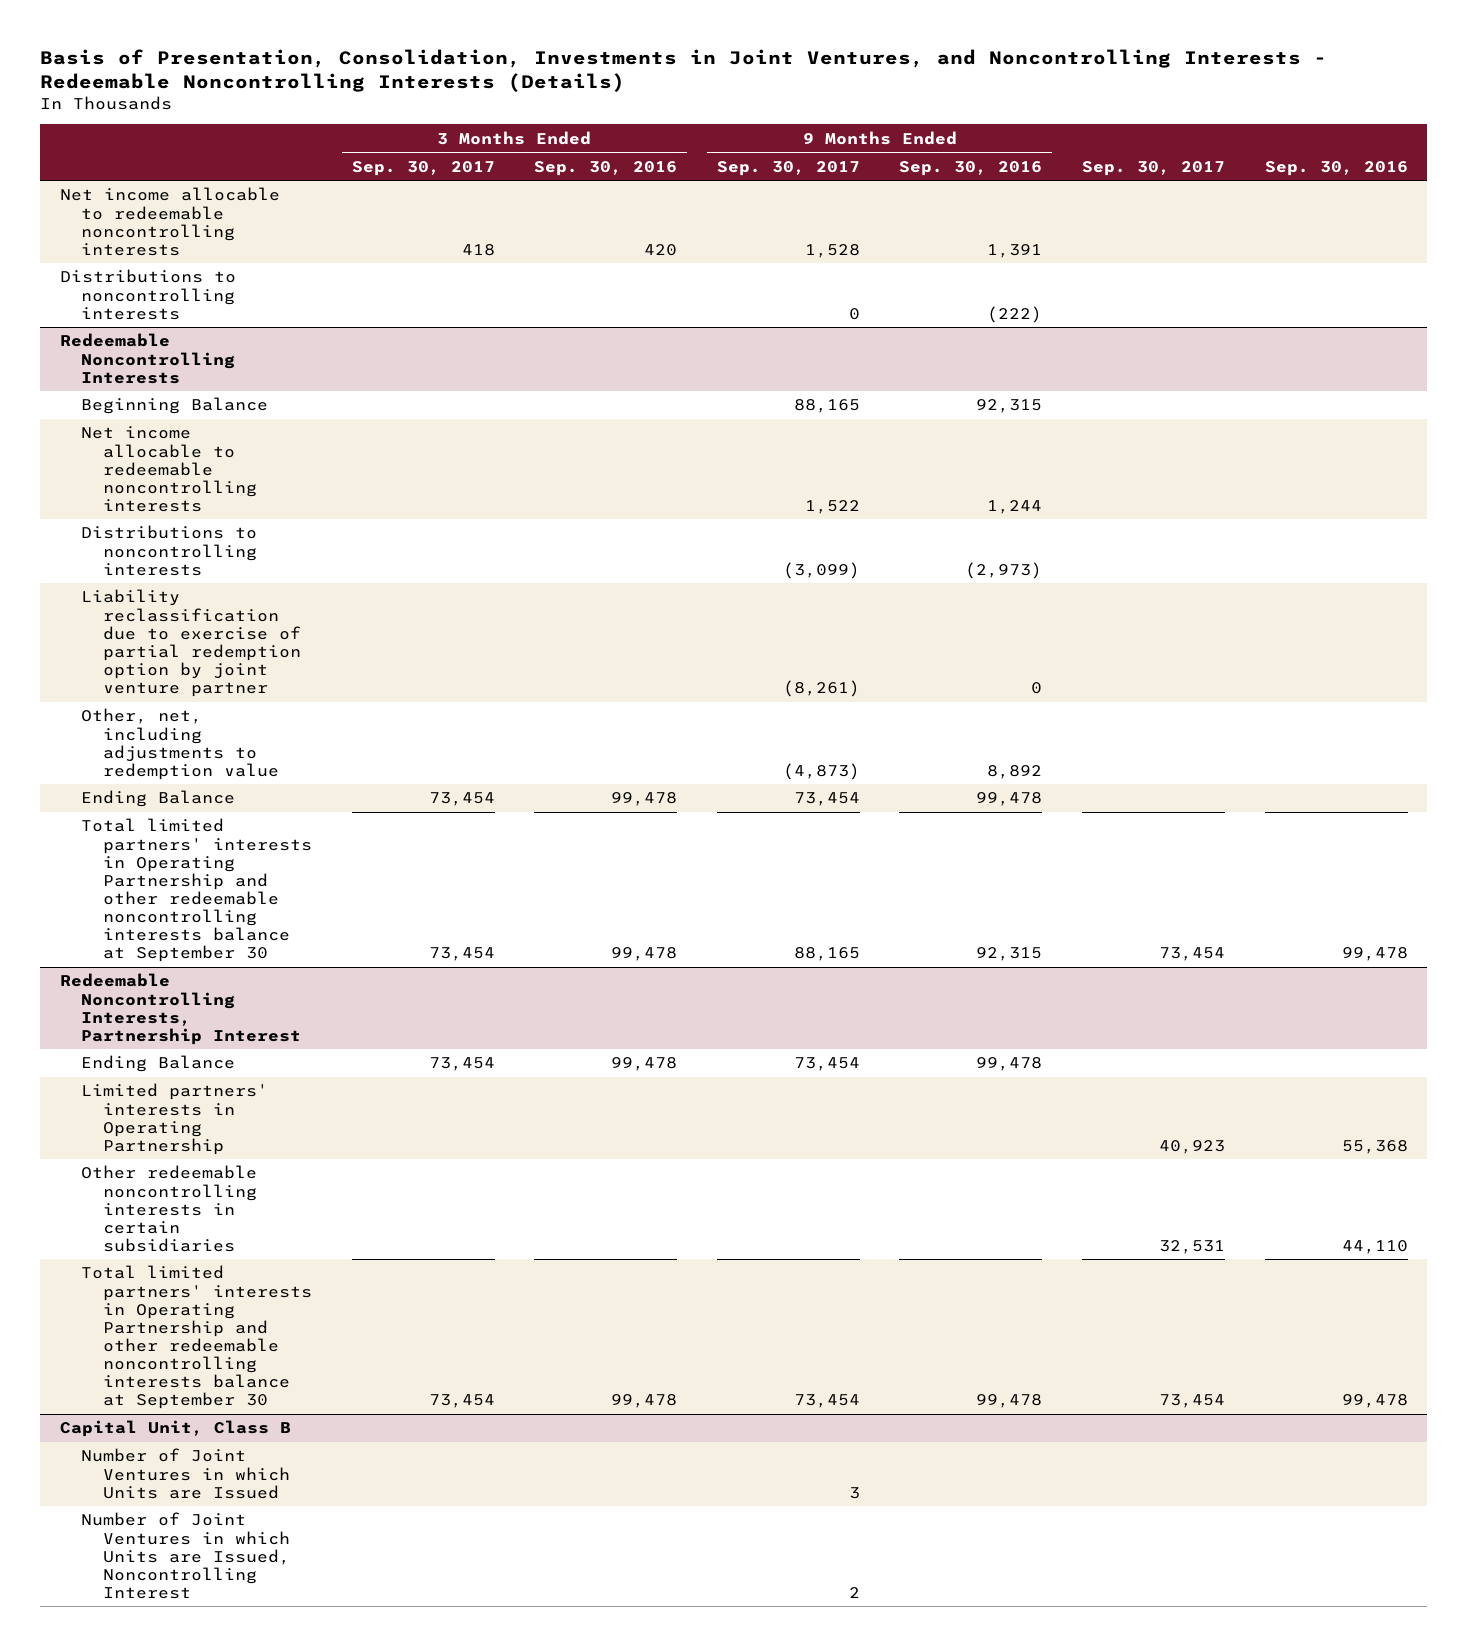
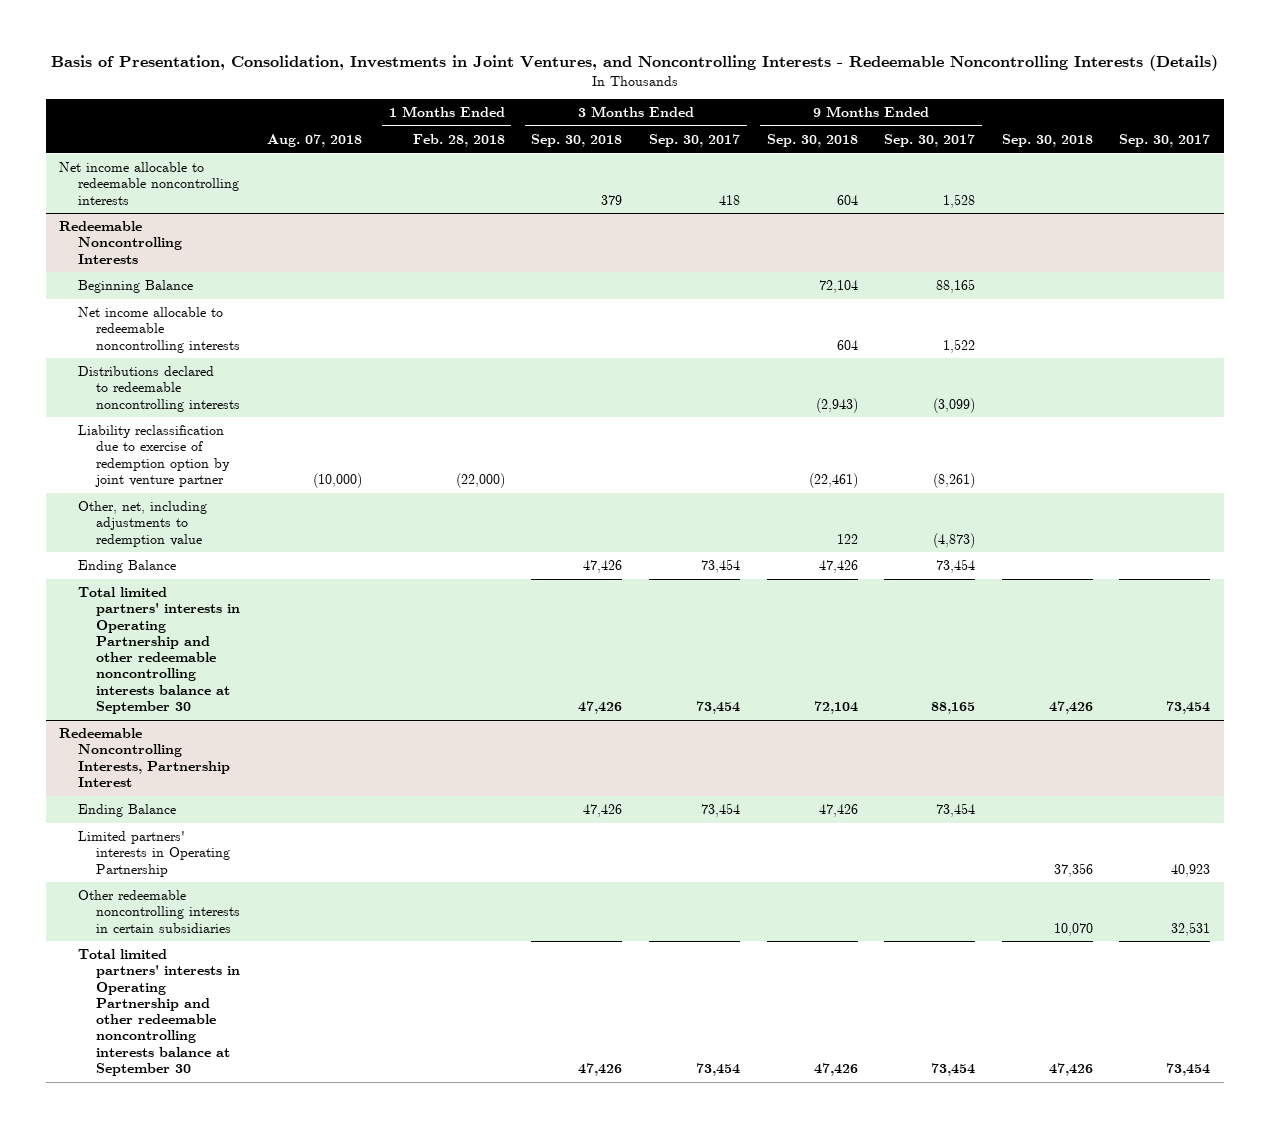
- | 3 Months Ended Sep. 30, 2017 | 3 Months Ended Sep. 30, 2016 | 9 Months Ended Sep. 30, 2017 | 9 Months Ended Sep. 30, 2016 | Sep. 30, 2017 | Sep. 30, 2016
+ | Aug. 07, 2018 | 1 Months Ended Feb. 28, 2018 | 3 Months Ended Sep. 30, 2018 | 3 Months Ended Sep. 30, 2017 | 9 Months Ended Sep. 30, 2018 | 9 Months Ended Sep. 30, 2017 | Sep. 30, 2018 | Sep. 30, 2017
- Distributions to noncontrolling interests | | | 0 | (222) | |
@ Redeemable Noncontrolling Interests
- Distributions to noncontrolling interests | | | (3,099) | (2,973) | |
- Liability reclassification due to exercise of partial redemption option by joint venture partner | | | (8,261) | 0 | |
+ Distributions declared to redeemable noncontrolling interests | | | | | (2,943) | (3,099) | |
+ Liability reclassification due to exercise of redemption option by joint venture partner | (10,000) | (22,000) | | | (22,461) | (8,261) | |
- Capital Unit, Class B
- Number of Joint Ventures in which Units are Issued | | | 3 | | |
- Number of Joint Ventures in which Units are Issued, Noncontrolling Interest | | | 2 | | |

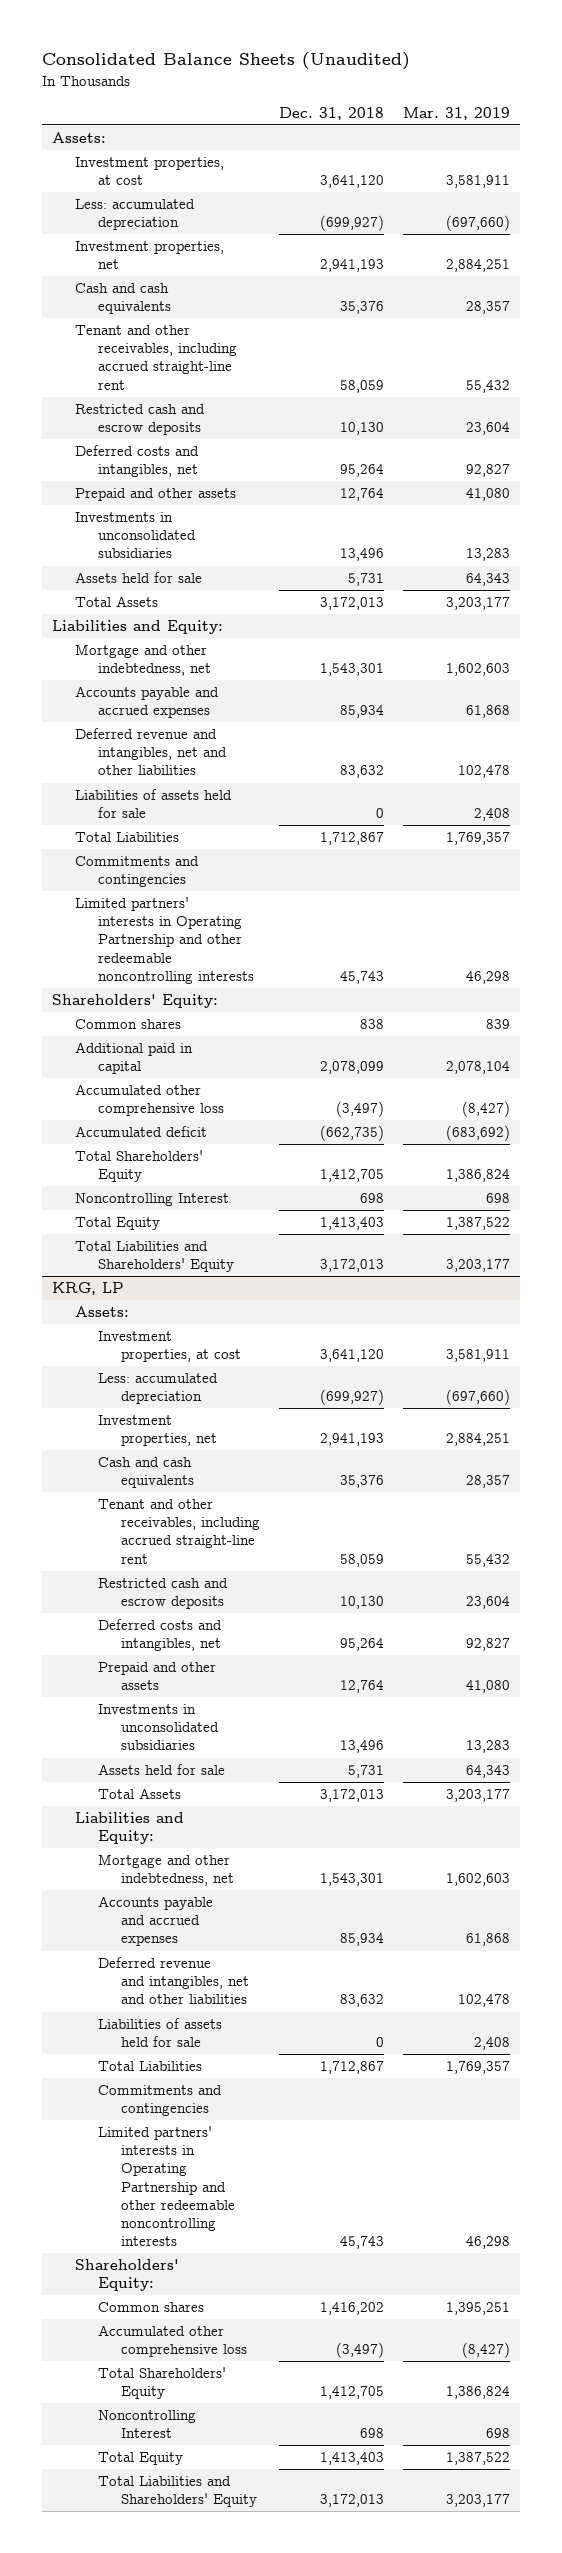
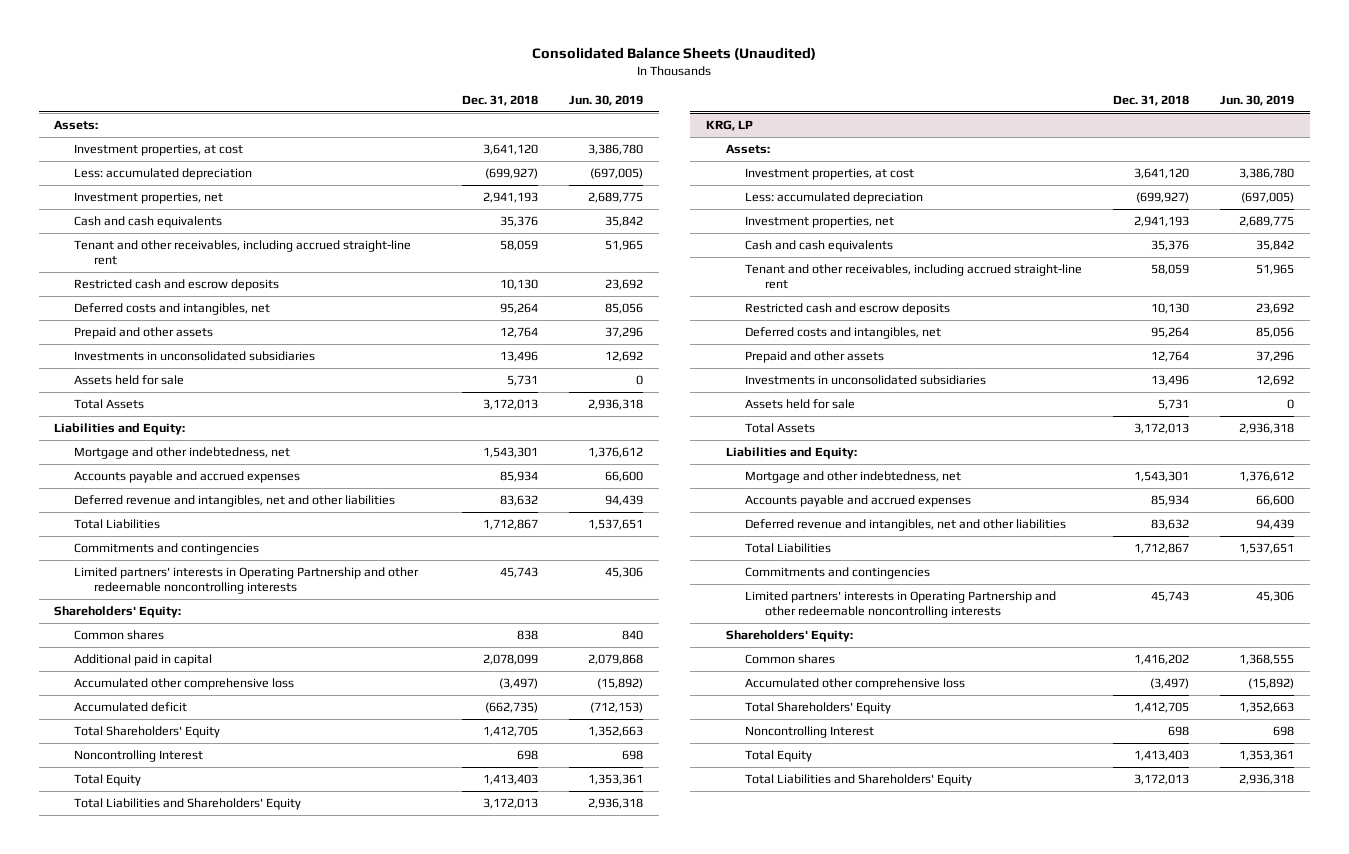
- | Dec. 31, 2018 | Mar. 31, 2019
+ | Dec. 31, 2018 | Jun. 30, 2019
- Liabilities of assets held for sale | 0 | 2,408
@ KRG, LP
- Liabilities of assets held for sale | 0 | 2,408

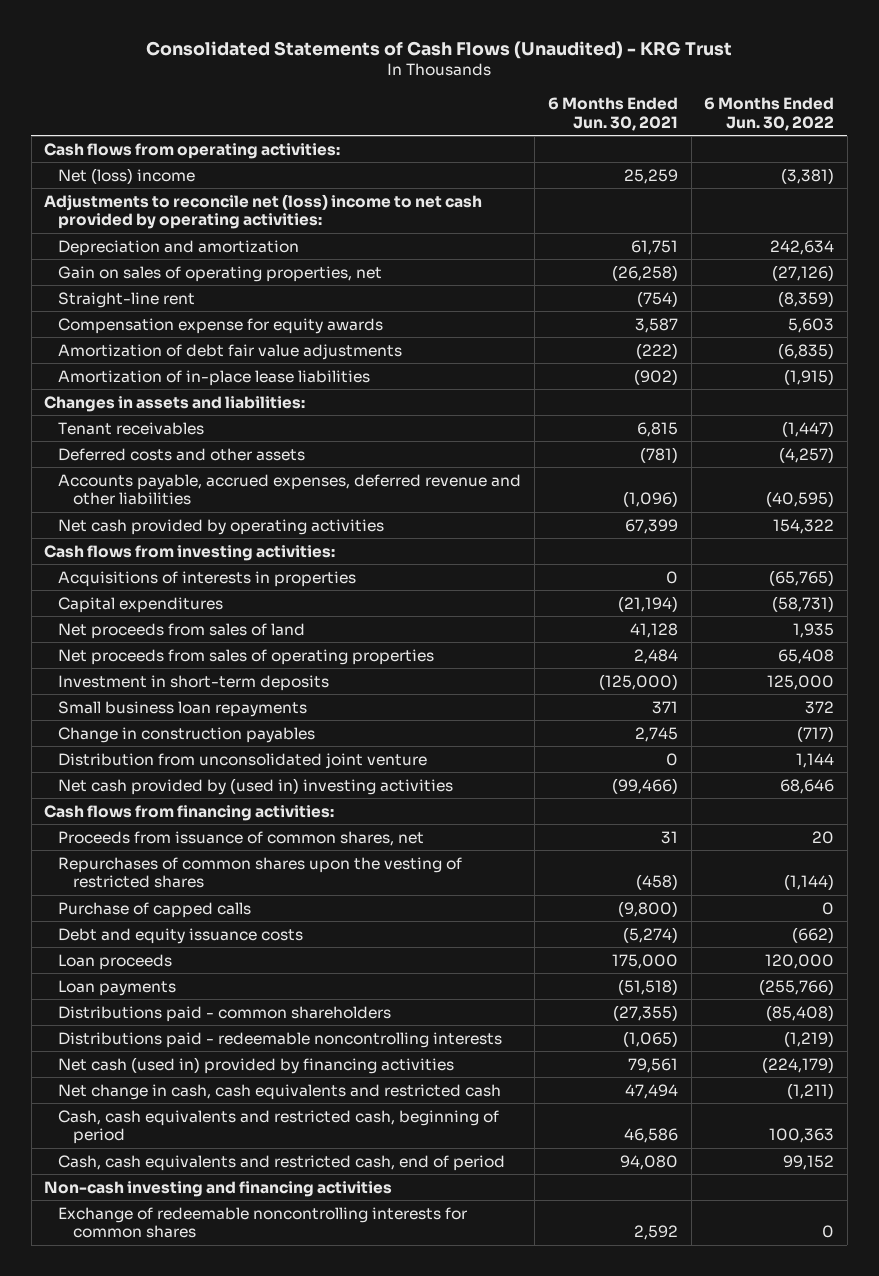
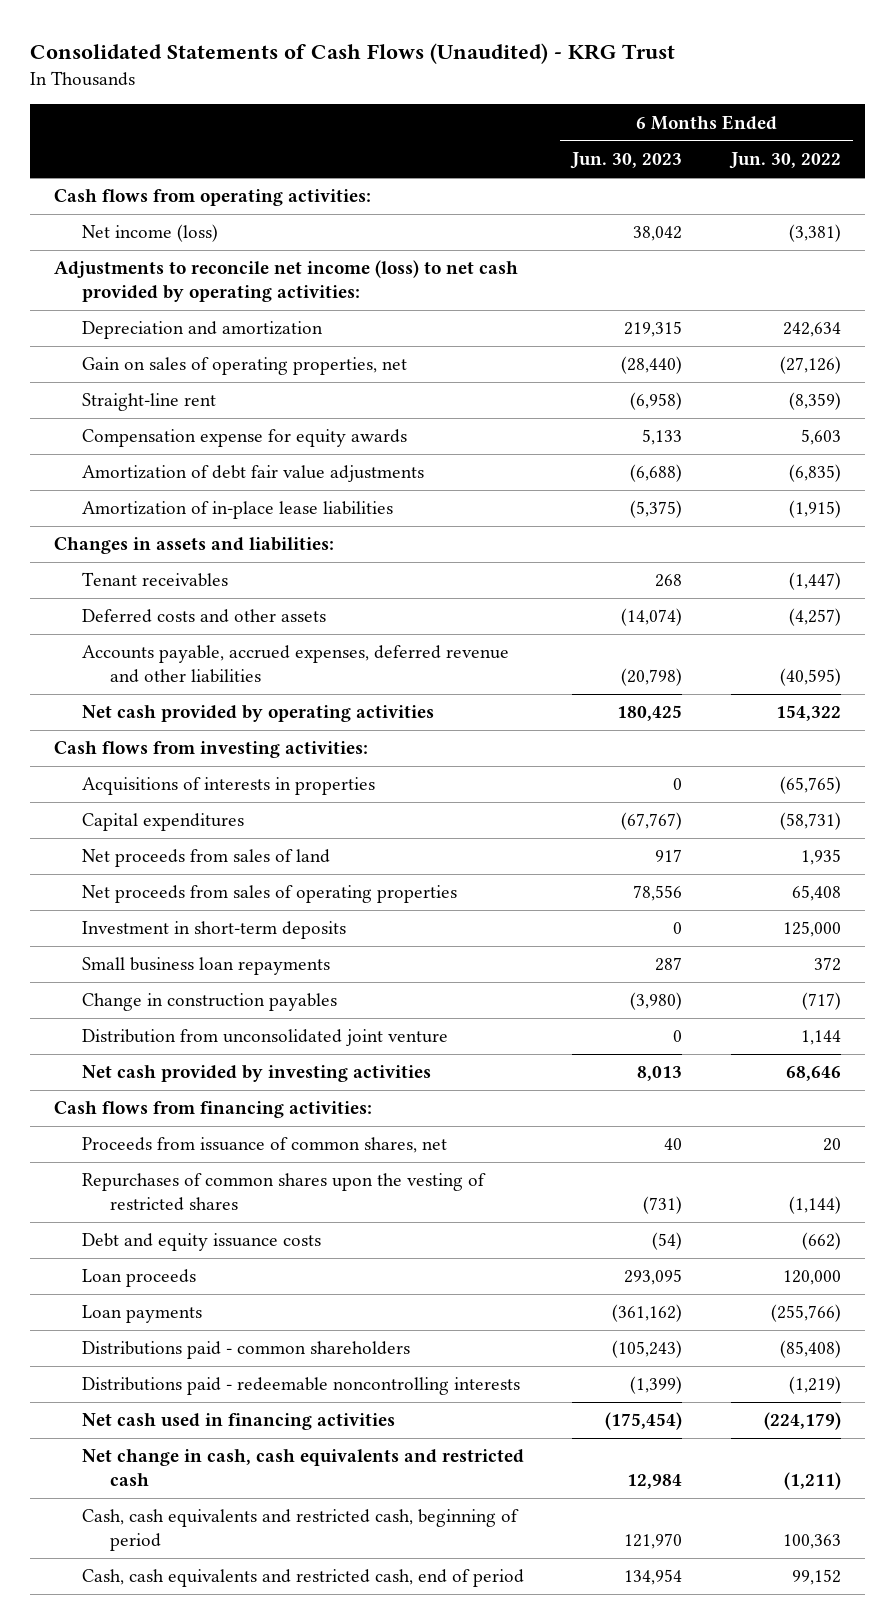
- | 6 Months Ended Jun. 30, 2021 | 6 Months Ended Jun. 30, 2022
+ | 6 Months Ended Jun. 30, 2023 | 6 Months Ended Jun. 30, 2022
- Net (loss) income | 25,259 | (3,381)
- Adjustments to reconcile net (loss) income to net cash provided by operating activities:
+ Net income (loss) | 38,042 | (3,381)
+ Adjustments to reconcile net income (loss) to net cash provided by operating activities:
- Net cash provided by (used in) investing activities | (99,466) | 68,646
+ Net cash provided by investing activities | 8,013 | 68,646
- Purchase of capped calls | (9,800) | 0
- Net cash (used in) provided by financing activities | 79,561 | (224,179)
+ Net cash used in financing activities | (175,454) | (224,179)
- Non-cash investing and financing activities
- Exchange of redeemable noncontrolling interests for common shares | 2,592 | 0

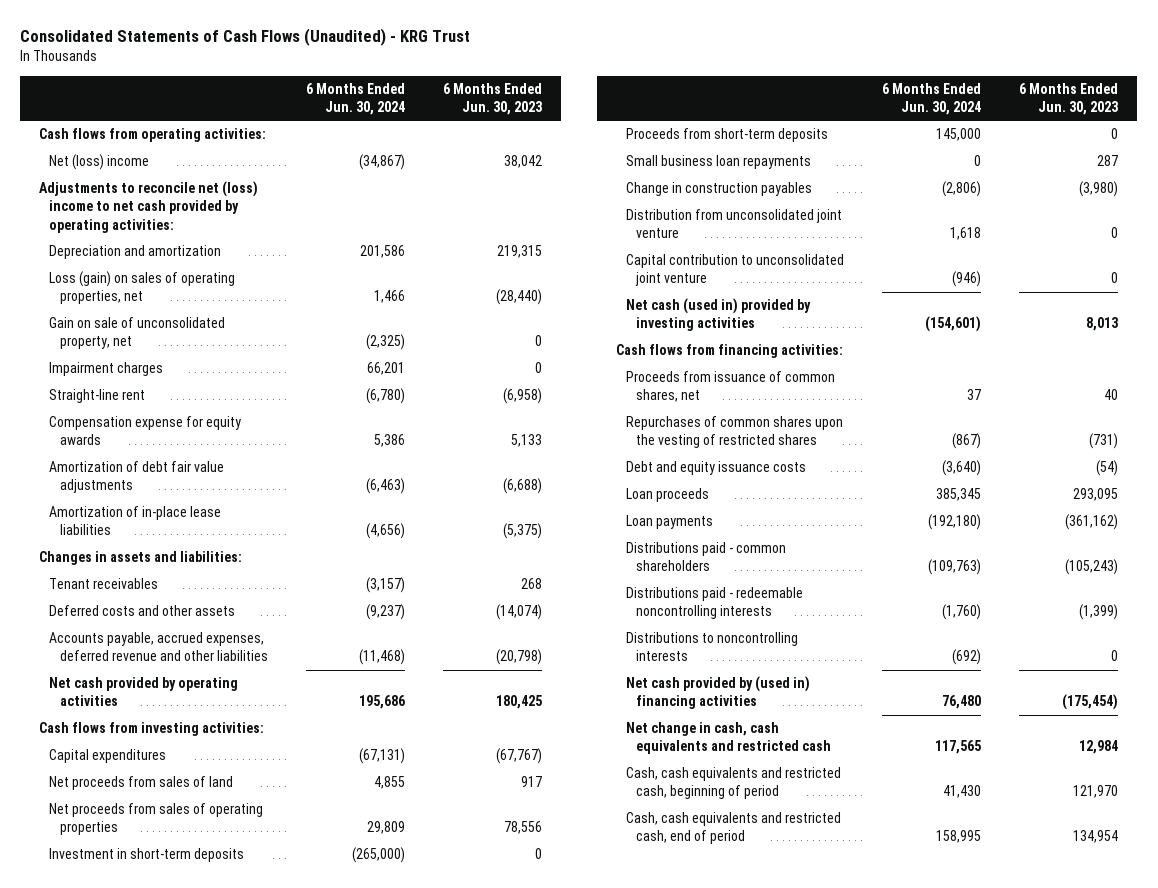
- | 6 Months Ended Jun. 30, 2023 | 6 Months Ended Jun. 30, 2022
+ | 6 Months Ended Jun. 30, 2024 | 6 Months Ended Jun. 30, 2023
- Net income (loss) | 38,042 | (3,381)
- Adjustments to reconcile net income (loss) to net cash provided by operating activities:
+ Net (loss) income | (34,867) | 38,042
+ Adjustments to reconcile net (loss) income to net cash provided by operating activities:
- Gain on sales of operating properties, net | (28,440) | (27,126)
+ Loss (gain) on sales of operating properties, net | 1,466 | (28,440)
+ Gain on sale of unconsolidated property, net | (2,325) | 0
+ Impairment charges | 66,201 | 0
- Acquisitions of interests in properties | 0 | (65,765)
+ Proceeds from short-term deposits | 145,000 | 0
- Net cash provided by investing activities | 8,013 | 68,646
+ Capital contribution to unconsolidated joint venture | (946) | 0
+ Net cash (used in) provided by investing activities | (154,601) | 8,013
- Net cash used in financing activities | (175,454) | (224,179)
+ Distributions to noncontrolling interests | (692) | 0
+ Net cash provided by (used in) financing activities | 76,480 | (175,454)

